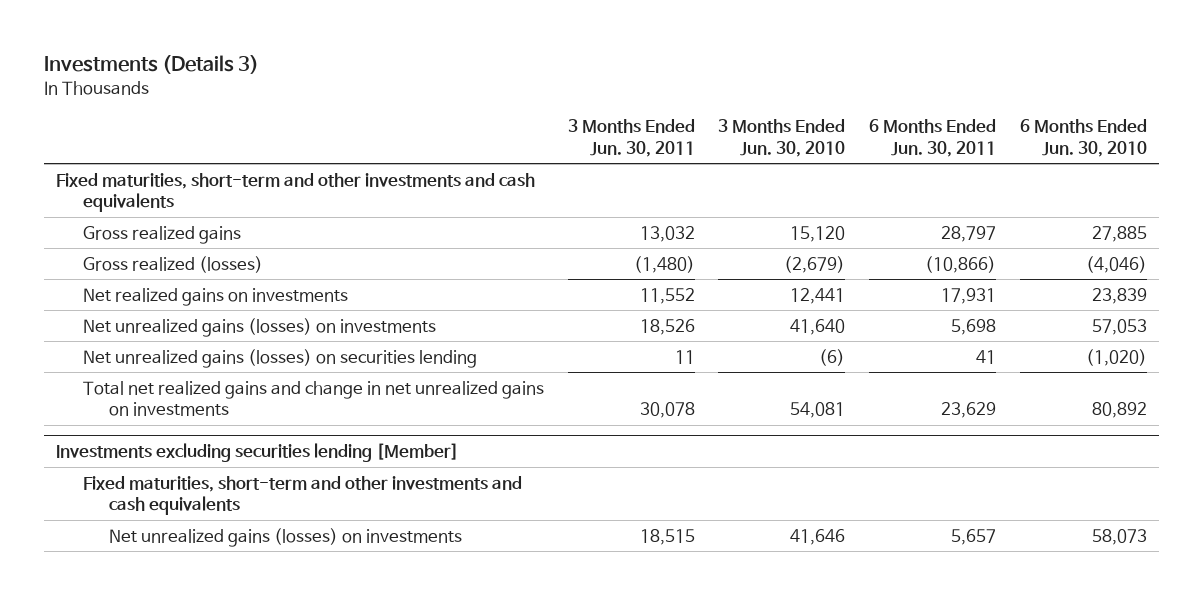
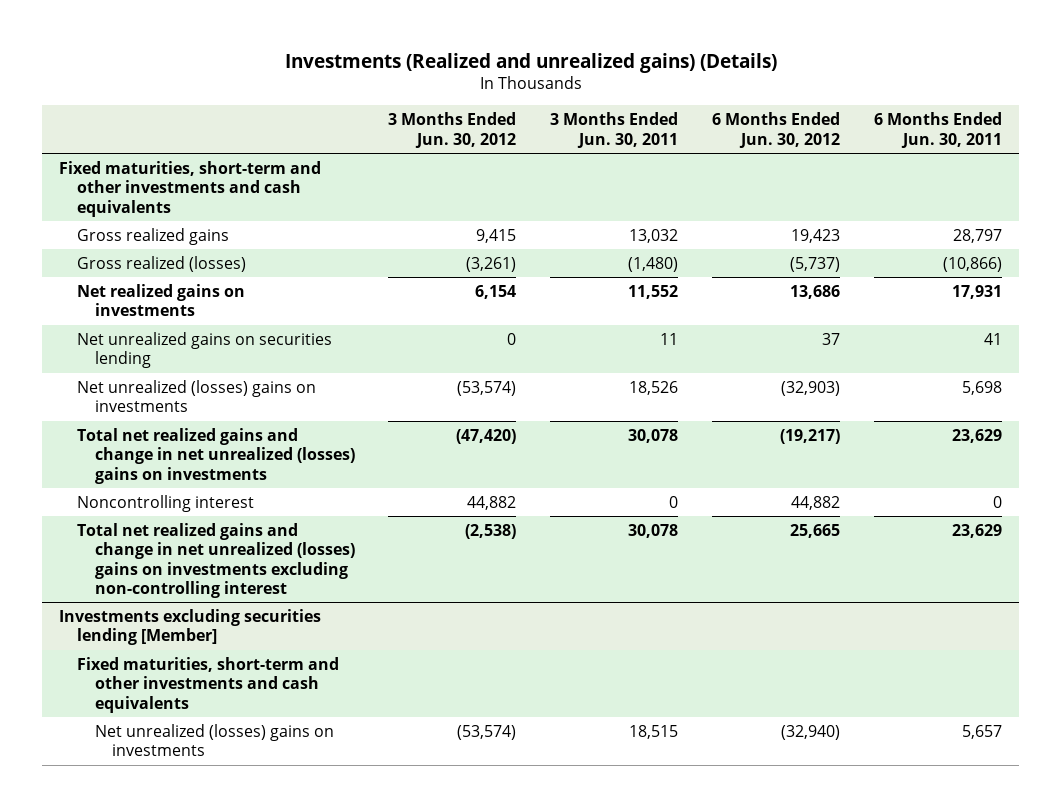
- Investments (Details 3)
+ Investments (Realized and unrealized gains) (Details)
- | 3 Months Ended Jun. 30, 2011 | 3 Months Ended Jun. 30, 2010 | 6 Months Ended Jun. 30, 2011 | 6 Months Ended Jun. 30, 2010
+ | 3 Months Ended Jun. 30, 2012 | 3 Months Ended Jun. 30, 2011 | 6 Months Ended Jun. 30, 2012 | 6 Months Ended Jun. 30, 2011
- Net unrealized gains (losses) on investments | 18,526 | 41,640 | 5,698 | 57,053
- Net unrealized gains (losses) on securities lending | 11 | (6) | 41 | (1,020)
- Total net realized gains and change in net unrealized gains on investments | 30,078 | 54,081 | 23,629 | 80,892
+ Net unrealized gains on securities lending | 0 | 11 | 37 | 41
+ Net unrealized (losses) gains on investments | (53,574) | 18,526 | (32,903) | 5,698
+ Total net realized gains and change in net unrealized (losses) gains on investments | (47,420) | 30,078 | (19,217) | 23,629
+ Noncontrolling interest | 44,882 | 0 | 44,882 | 0
+ Total net realized gains and change in net unrealized (losses) gains on investments excluding non-controlling interest | (2,538) | 30,078 | 25,665 | 23,629
@ Investments excluding securities lending [Member]
- Net unrealized gains (losses) on investments | 18,515 | 41,646 | 5,657 | 58,073
+ Net unrealized (losses) gains on investments | (53,574) | 18,515 | (32,940) | 5,657

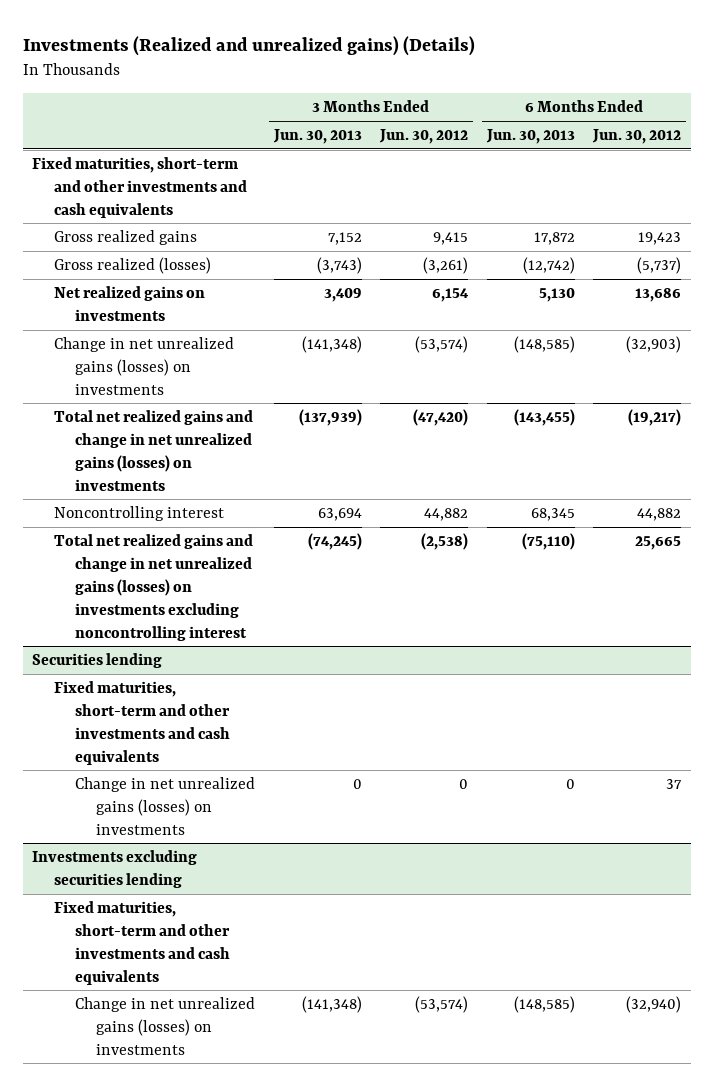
- | 3 Months Ended Jun. 30, 2012 | 3 Months Ended Jun. 30, 2011 | 6 Months Ended Jun. 30, 2012 | 6 Months Ended Jun. 30, 2011
+ | 3 Months Ended Jun. 30, 2013 | 3 Months Ended Jun. 30, 2012 | 6 Months Ended Jun. 30, 2013 | 6 Months Ended Jun. 30, 2012
- Net unrealized gains on securities lending | 0 | 11 | 37 | 41
- Net unrealized (losses) gains on investments | (53,574) | 18,526 | (32,903) | 5,698
- Total net realized gains and change in net unrealized (losses) gains on investments | (47,420) | 30,078 | (19,217) | 23,629
+ Change in net unrealized gains (losses) on investments | (141,348) | (53,574) | (148,585) | (32,903)
+ Total net realized gains and change in net unrealized gains (losses) on investments | (137,939) | (47,420) | (143,455) | (19,217)
- Total net realized gains and change in net unrealized (losses) gains on investments excluding non-controlling interest | (2,538) | 30,078 | 25,665 | 23,629
- Investments excluding securities lending [Member]
+ Total net realized gains and change in net unrealized gains (losses) on investments excluding noncontrolling interest | (74,245) | (2,538) | (75,110) | 25,665
+ Securities lending
- Net unrealized (losses) gains on investments | (53,574) | 18,515 | (32,940) | 5,657
+ Change in net unrealized gains (losses) on investments | 0 | 0 | 0 | 37
+ Investments excluding securities lending
+ Fixed maturities, short-term and other investments and cash equivalents
+ Change in net unrealized gains (losses) on investments | (141,348) | (53,574) | (148,585) | (32,940)

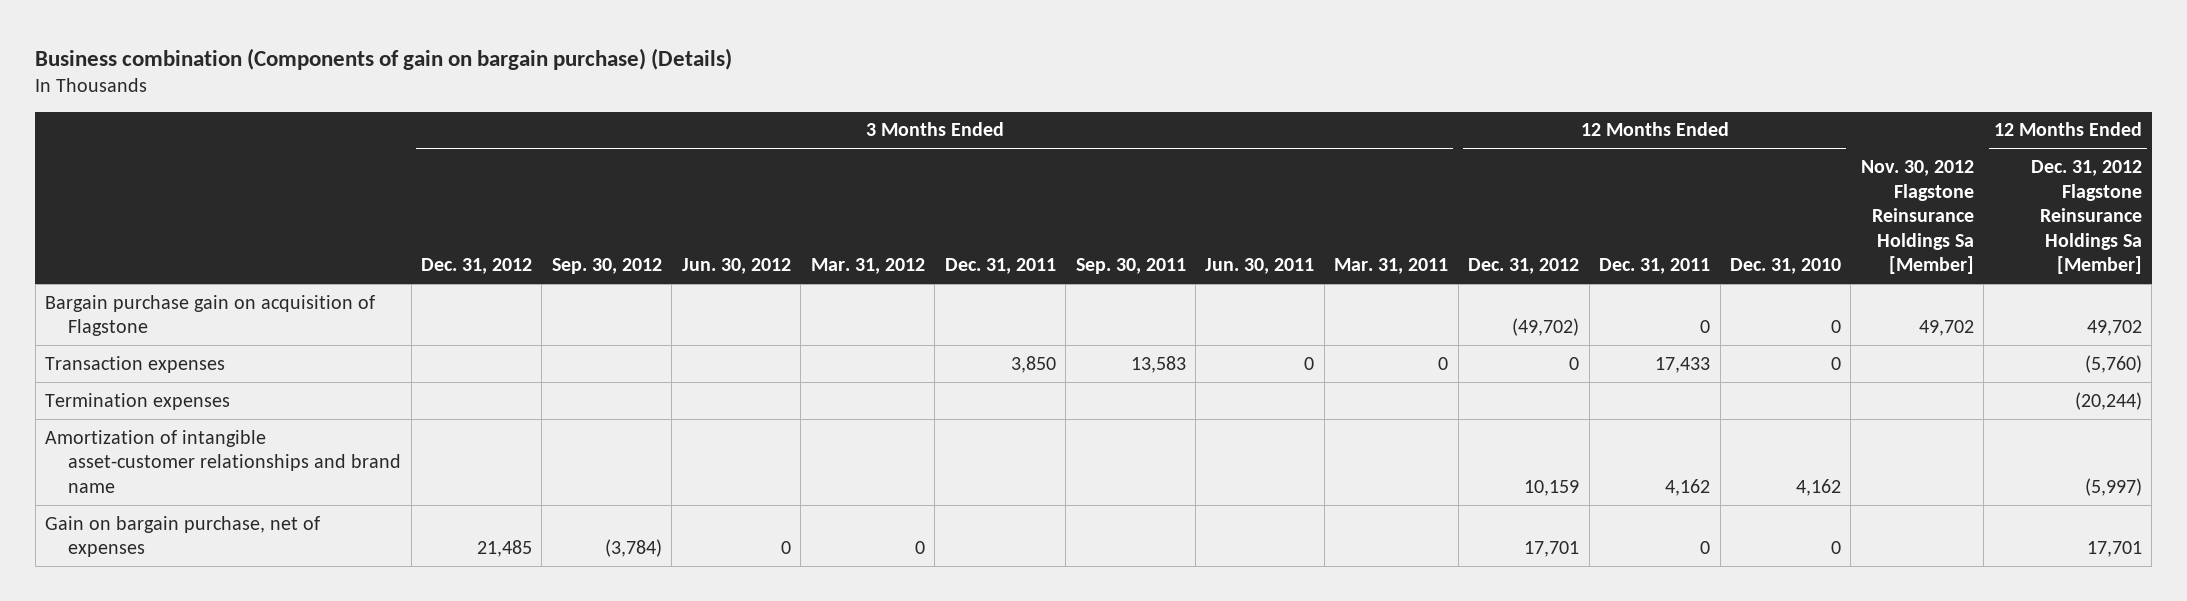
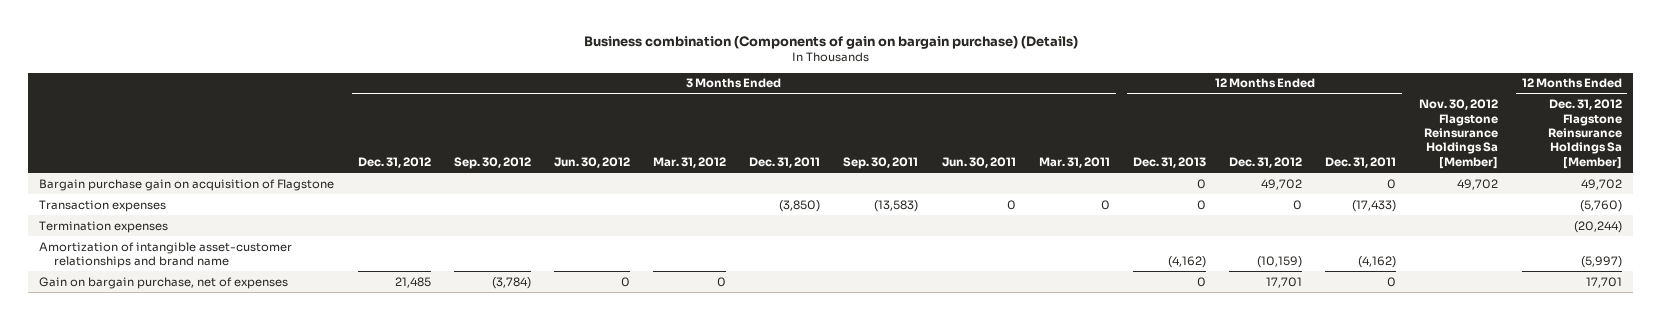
- | 3 Months Ended Dec. 31, 2012 | 3 Months Ended Sep. 30, 2012 | 3 Months Ended Jun. 30, 2012 | 3 Months Ended Mar. 31, 2012 | 3 Months Ended Dec. 31, 2011 | 3 Months Ended Sep. 30, 2011 | 3 Months Ended Jun. 30, 2011 | 3 Months Ended Mar. 31, 2011 | 12 Months Ended Dec. 31, 2012 | 12 Months Ended Dec. 31, 2011 | 12 Months Ended Dec. 31, 2010 | Nov. 30, 2012 Flagstone Reinsurance Holdings Sa [Member] | 12 Months Ended Dec. 31, 2012 Flagstone Reinsurance Holdings Sa [Member]
+ | 3 Months Ended Dec. 31, 2012 | 3 Months Ended Sep. 30, 2012 | 3 Months Ended Jun. 30, 2012 | 3 Months Ended Mar. 31, 2012 | 3 Months Ended Dec. 31, 2011 | 3 Months Ended Sep. 30, 2011 | 3 Months Ended Jun. 30, 2011 | 3 Months Ended Mar. 31, 2011 | 12 Months Ended Dec. 31, 2013 | 12 Months Ended Dec. 31, 2012 | 12 Months Ended Dec. 31, 2011 | Nov. 30, 2012 Flagstone Reinsurance Holdings Sa [Member] | 12 Months Ended Dec. 31, 2012 Flagstone Reinsurance Holdings Sa [Member]
- Bargain purchase gain on acquisition of Flagstone | | | | | | | | | (49,702) | 0 | 0 | 49,702 | 49,702
- Transaction expenses | | | | | 3,850 | 13,583 | 0 | 0 | 0 | 17,433 | 0 | | (5,760)
+ Bargain purchase gain on acquisition of Flagstone | | | | | | | | | 0 | 49,702 | 0 | 49,702 | 49,702
+ Transaction expenses | | | | | (3,850) | (13,583) | 0 | 0 | 0 | 0 | (17,433) | | (5,760)
- Amortization of intangible asset-customer relationships and brand name | | | | | | | | | 10,159 | 4,162 | 4,162 | | (5,997)
+ Amortization of intangible asset-customer relationships and brand name | | | | | | | | | (4,162) | (10,159) | (4,162) | | (5,997)

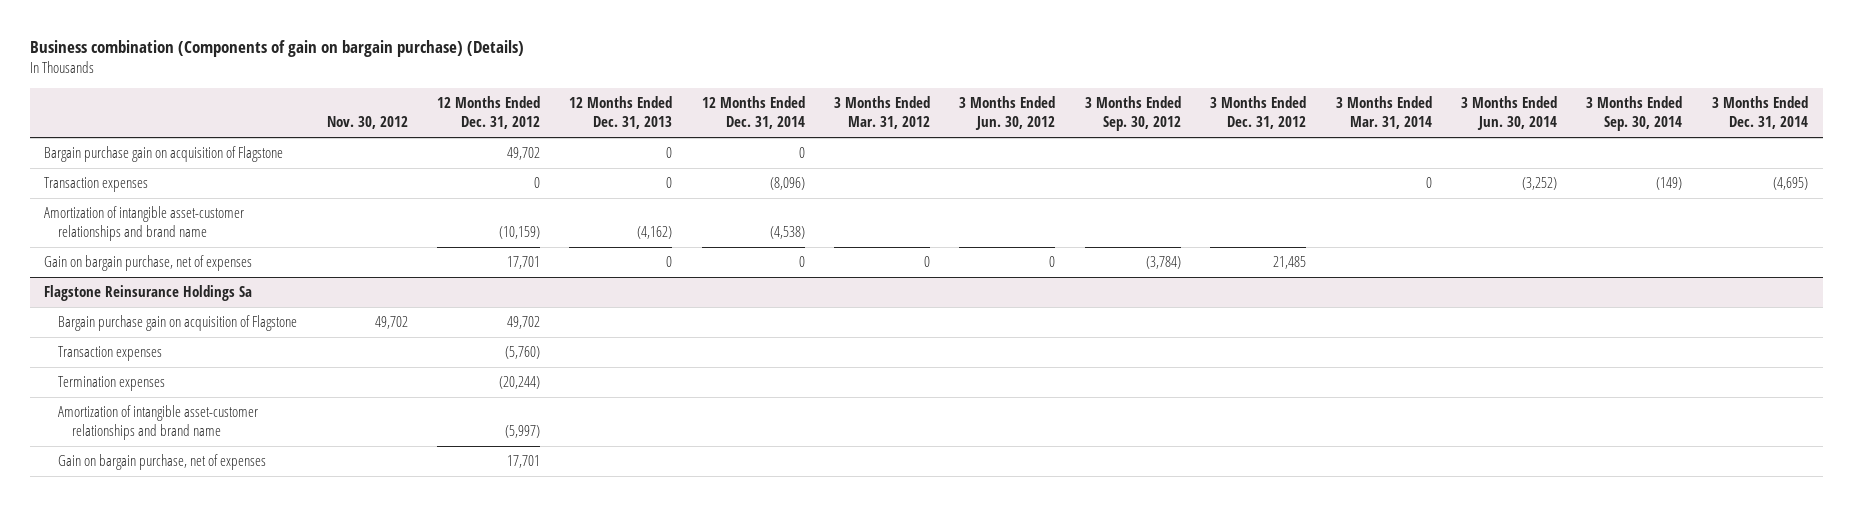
- | 3 Months Ended Dec. 31, 2012 | 3 Months Ended Sep. 30, 2012 | 3 Months Ended Jun. 30, 2012 | 3 Months Ended Mar. 31, 2012 | 3 Months Ended Dec. 31, 2011 | 3 Months Ended Sep. 30, 2011 | 3 Months Ended Jun. 30, 2011 | 3 Months Ended Mar. 31, 2011 | 12 Months Ended Dec. 31, 2013 | 12 Months Ended Dec. 31, 2012 | 12 Months Ended Dec. 31, 2011 | Nov. 30, 2012 Flagstone Reinsurance Holdings Sa [Member] | 12 Months Ended Dec. 31, 2012 Flagstone Reinsurance Holdings Sa [Member]
+ | Nov. 30, 2012 | 12 Months Ended Dec. 31, 2012 | 12 Months Ended Dec. 31, 2013 | 12 Months Ended Dec. 31, 2014 | 3 Months Ended Mar. 31, 2012 | 3 Months Ended Jun. 30, 2012 | 3 Months Ended Sep. 30, 2012 | 3 Months Ended Dec. 31, 2012 | 3 Months Ended Mar. 31, 2014 | 3 Months Ended Jun. 30, 2014 | 3 Months Ended Sep. 30, 2014 | 3 Months Ended Dec. 31, 2014
- Termination expenses | | | | | | | | | | | | | (20,244)
+ Flagstone Reinsurance Holdings Sa
+ Bargain purchase gain on acquisition of Flagstone | 49,702 | 49,702 | | | | | | | | | |
+ Transaction expenses | | (5,760) | | | | | | | | | |
+ Termination expenses | | (20,244) | | | | | | | | | |
+ Amortization of intangible asset-customer relationships and brand name | | (5,997) | | | | | | | | | |
+ Gain on bargain purchase, net of expenses | | 17,701 | | | | | | | | | |

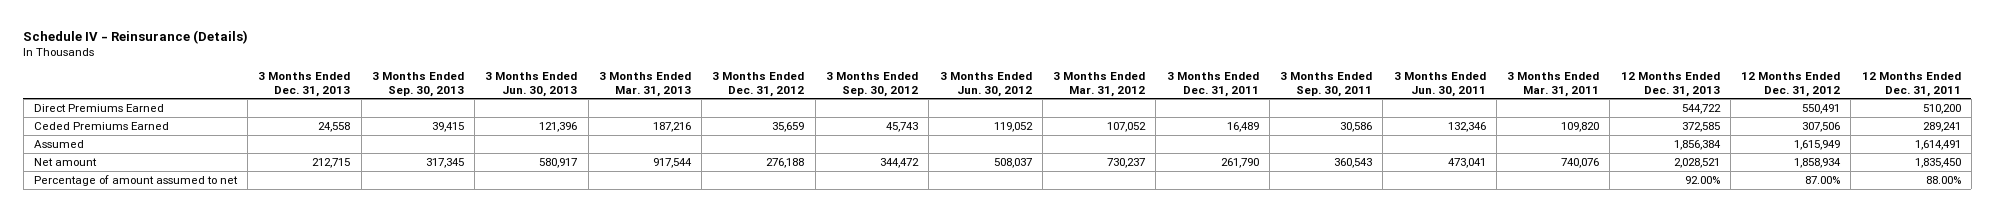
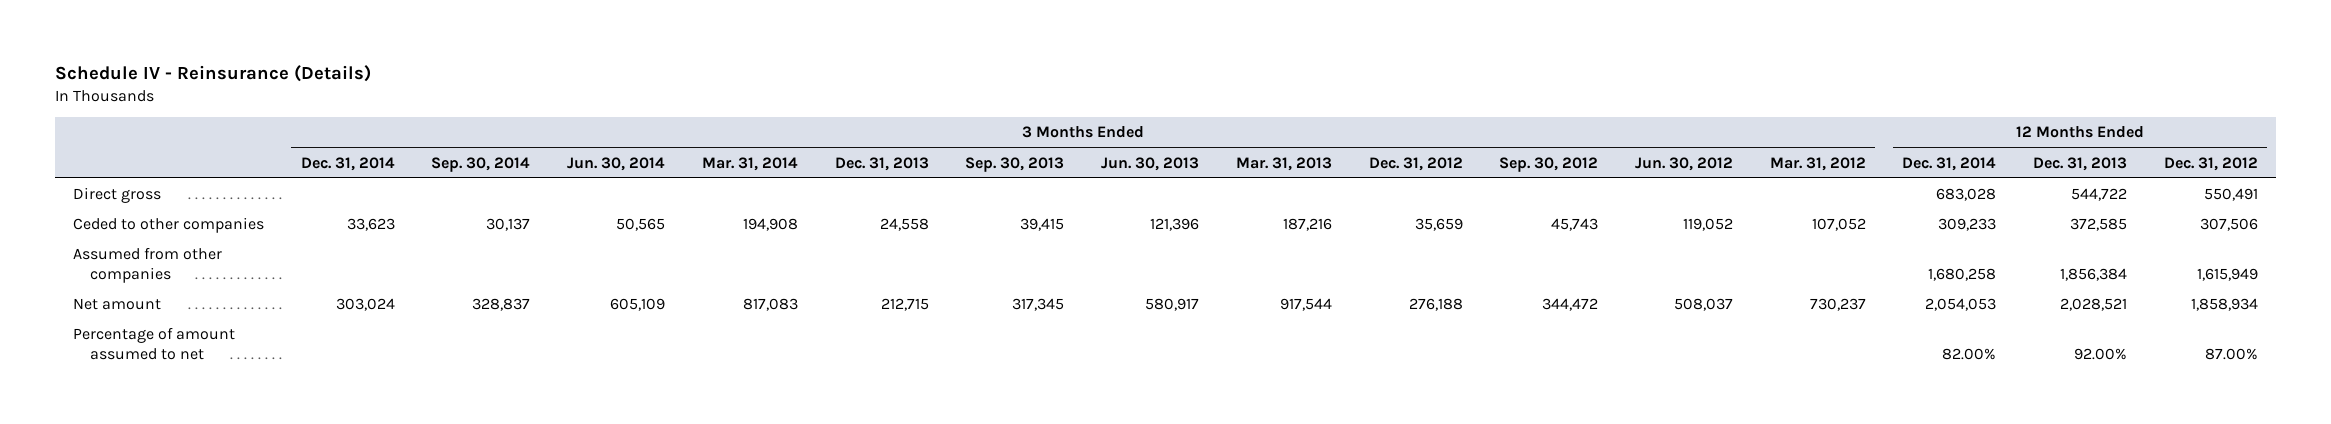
- | 3 Months Ended Dec. 31, 2013 | 3 Months Ended Sep. 30, 2013 | 3 Months Ended Jun. 30, 2013 | 3 Months Ended Mar. 31, 2013 | 3 Months Ended Dec. 31, 2012 | 3 Months Ended Sep. 30, 2012 | 3 Months Ended Jun. 30, 2012 | 3 Months Ended Mar. 31, 2012 | 3 Months Ended Dec. 31, 2011 | 3 Months Ended Sep. 30, 2011 | 3 Months Ended Jun. 30, 2011 | 3 Months Ended Mar. 31, 2011 | 12 Months Ended Dec. 31, 2013 | 12 Months Ended Dec. 31, 2012 | 12 Months Ended Dec. 31, 2011
+ | 3 Months Ended Dec. 31, 2014 | 3 Months Ended Sep. 30, 2014 | 3 Months Ended Jun. 30, 2014 | 3 Months Ended Mar. 31, 2014 | 3 Months Ended Dec. 31, 2013 | 3 Months Ended Sep. 30, 2013 | 3 Months Ended Jun. 30, 2013 | 3 Months Ended Mar. 31, 2013 | 3 Months Ended Dec. 31, 2012 | 3 Months Ended Sep. 30, 2012 | 3 Months Ended Jun. 30, 2012 | 3 Months Ended Mar. 31, 2012 | 12 Months Ended Dec. 31, 2014 | 12 Months Ended Dec. 31, 2013 | 12 Months Ended Dec. 31, 2012
- Direct Premiums Earned | | | | | | | | | | | | | 544,722 | 550,491 | 510,200
- Ceded Premiums Earned | 24,558 | 39,415 | 121,396 | 187,216 | 35,659 | 45,743 | 119,052 | 107,052 | 16,489 | 30,586 | 132,346 | 109,820 | 372,585 | 307,506 | 289,241
- Assumed | | | | | | | | | | | | | 1,856,384 | 1,615,949 | 1,614,491
+ Direct gross | | | | | | | | | | | | | 683,028 | 544,722 | 550,491
+ Ceded to other companies | 33,623 | 30,137 | 50,565 | 194,908 | 24,558 | 39,415 | 121,396 | 187,216 | 35,659 | 45,743 | 119,052 | 107,052 | 309,233 | 372,585 | 307,506
+ Assumed from other companies | | | | | | | | | | | | | 1,680,258 | 1,856,384 | 1,615,949

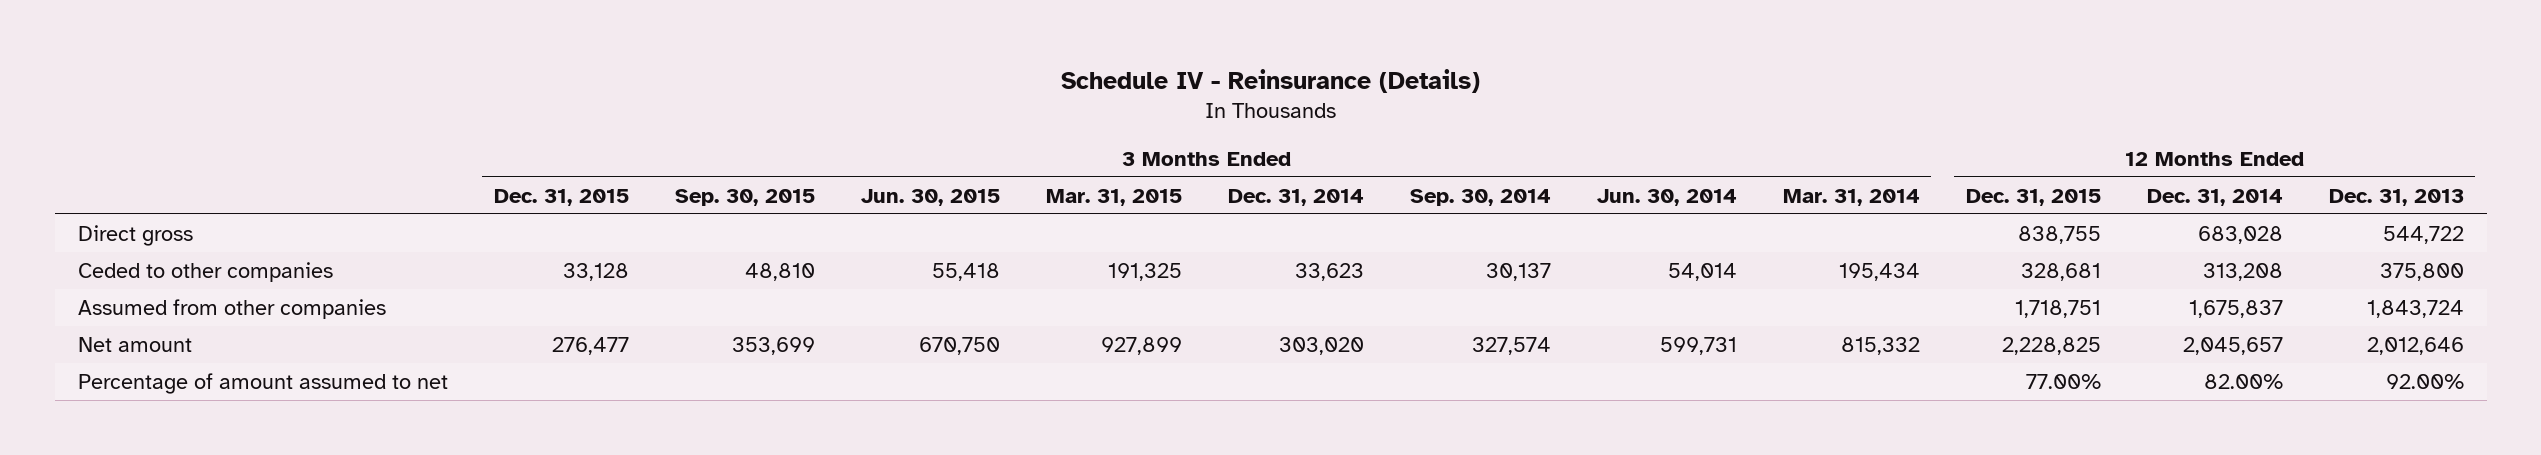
- | 3 Months Ended Dec. 31, 2014 | 3 Months Ended Sep. 30, 2014 | 3 Months Ended Jun. 30, 2014 | 3 Months Ended Mar. 31, 2014 | 3 Months Ended Dec. 31, 2013 | 3 Months Ended Sep. 30, 2013 | 3 Months Ended Jun. 30, 2013 | 3 Months Ended Mar. 31, 2013 | 3 Months Ended Dec. 31, 2012 | 3 Months Ended Sep. 30, 2012 | 3 Months Ended Jun. 30, 2012 | 3 Months Ended Mar. 31, 2012 | 12 Months Ended Dec. 31, 2014 | 12 Months Ended Dec. 31, 2013 | 12 Months Ended Dec. 31, 2012
+ | 3 Months Ended Dec. 31, 2015 | 3 Months Ended Sep. 30, 2015 | 3 Months Ended Jun. 30, 2015 | 3 Months Ended Mar. 31, 2015 | 3 Months Ended Dec. 31, 2014 | 3 Months Ended Sep. 30, 2014 | 3 Months Ended Jun. 30, 2014 | 3 Months Ended Mar. 31, 2014 | 12 Months Ended Dec. 31, 2015 | 12 Months Ended Dec. 31, 2014 | 12 Months Ended Dec. 31, 2013
- Ceded to other companies | 33,623 | 30,137 | 50,565 | 194,908 | 24,558 | 39,415 | 121,396 | 187,216 | 35,659 | 45,743 | 119,052 | 107,052 | 309,233 | 372,585 | 307,506
- Assumed from other companies | | | | | | | | | | | | | 1,680,258 | 1,856,384 | 1,615,949
- Net amount | 303,024 | 328,837 | 605,109 | 817,083 | 212,715 | 317,345 | 580,917 | 917,544 | 276,188 | 344,472 | 508,037 | 730,237 | 2,054,053 | 2,028,521 | 1,858,934
+ Ceded to other companies | 33,128 | 48,810 | 55,418 | 191,325 | 33,623 | 30,137 | 54,014 | 195,434 | 328,681 | 313,208 | 375,800
+ Assumed from other companies | | | | | | | | | 1,718,751 | 1,675,837 | 1,843,724
+ Net amount | 276,477 | 353,699 | 670,750 | 927,899 | 303,020 | 327,574 | 599,731 | 815,332 | 2,228,825 | 2,045,657 | 2,012,646

